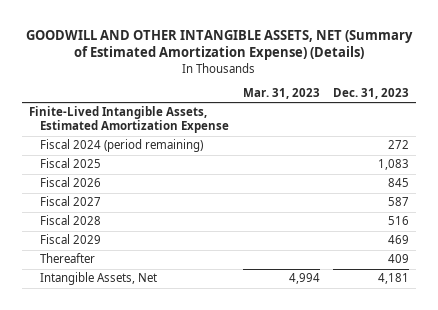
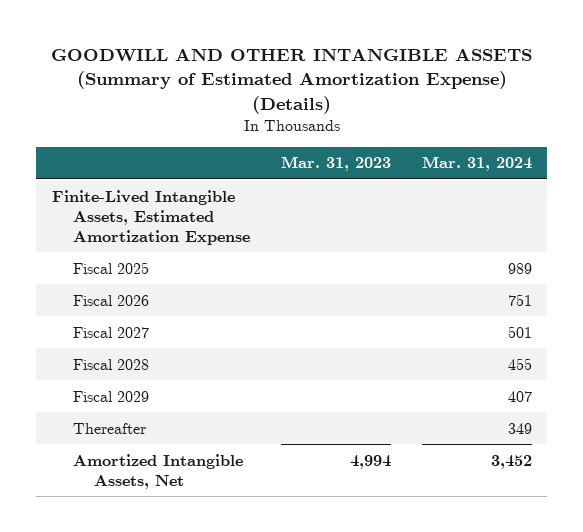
- GOODWILL AND OTHER INTANGIBLE ASSETS, NET (Summary of Estimated Amortization Expense) (Details)
+ GOODWILL AND OTHER INTANGIBLE ASSETS (Summary of Estimated Amortization Expense) (Details)
- | Mar. 31, 2023 | Dec. 31, 2023
+ | Mar. 31, 2023 | Mar. 31, 2024
- Fiscal 2024 (period remaining) | | 272
- Intangible Assets, Net | 4,994 | 4,181
+ Amortized Intangible Assets, Net | 4,994 | 3,452

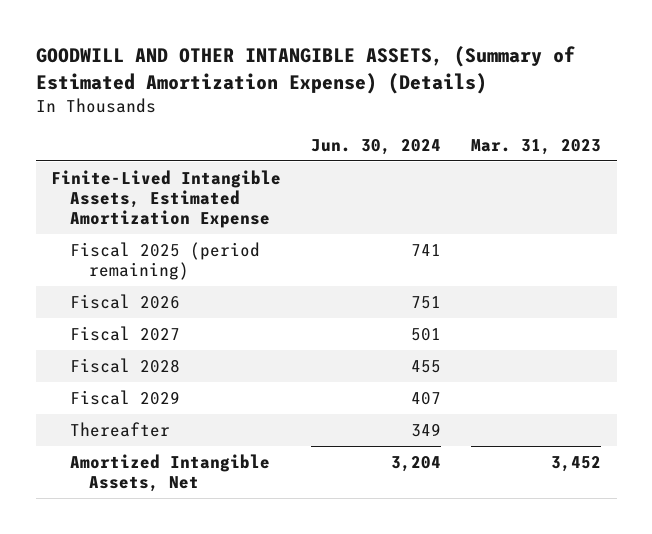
- GOODWILL AND OTHER INTANGIBLE ASSETS (Summary of Estimated Amortization Expense) (Details)
+ GOODWILL AND OTHER INTANGIBLE ASSETS, (Summary of Estimated Amortization Expense) (Details)
- | Mar. 31, 2023 | Mar. 31, 2024
+ | Jun. 30, 2024 | Mar. 31, 2023
- Fiscal 2025 | | 989
+ Fiscal 2025 (period remaining) | 741 |
- Amortized Intangible Assets, Net | 4,994 | 3,452
+ Amortized Intangible Assets, Net | 3,204 | 3,452

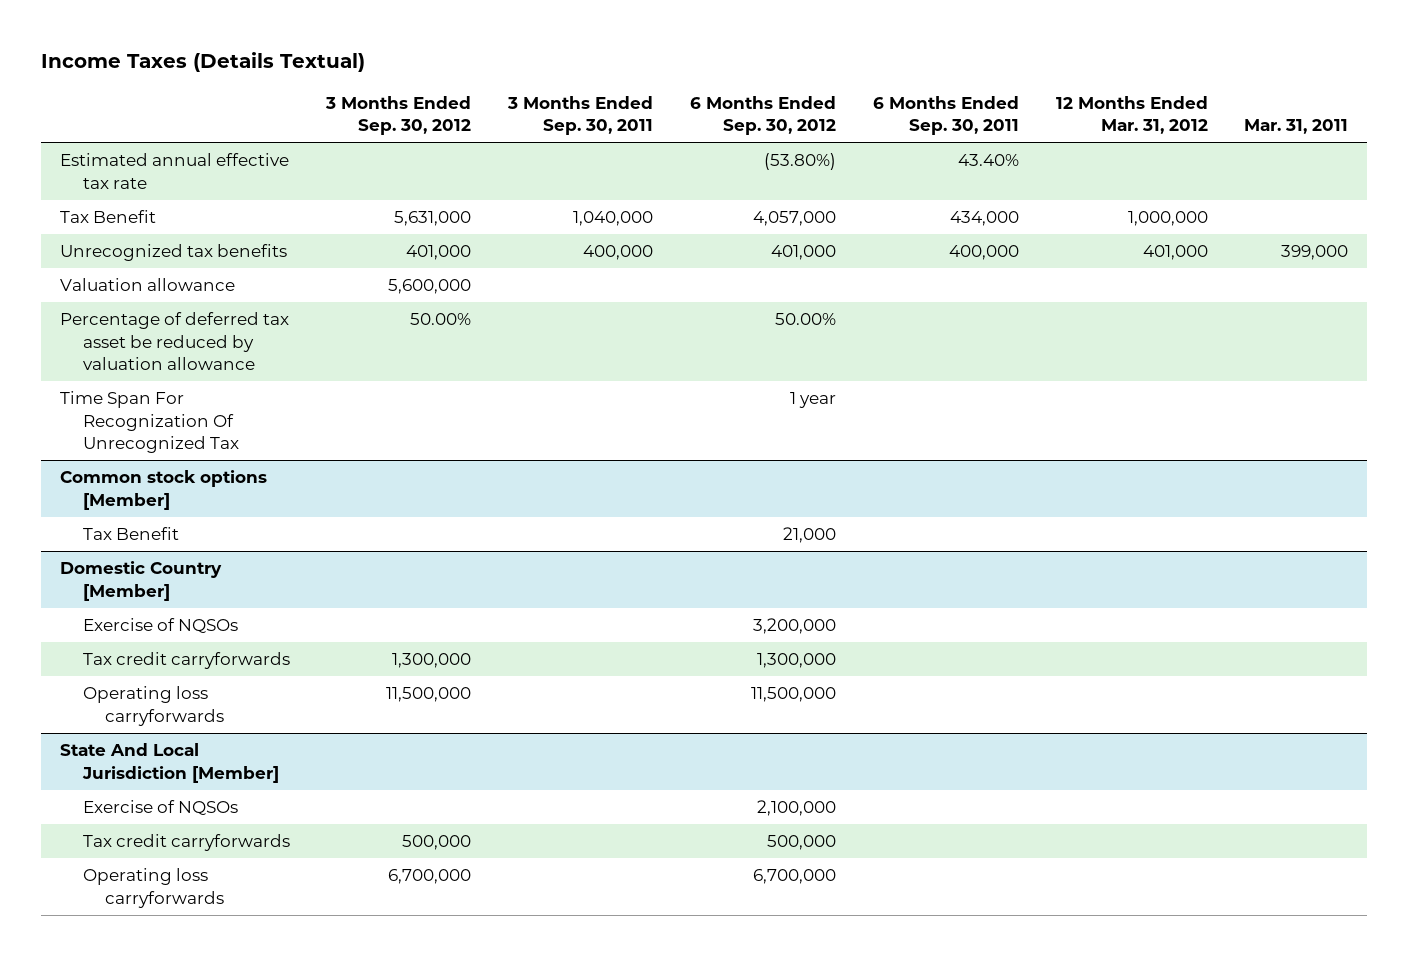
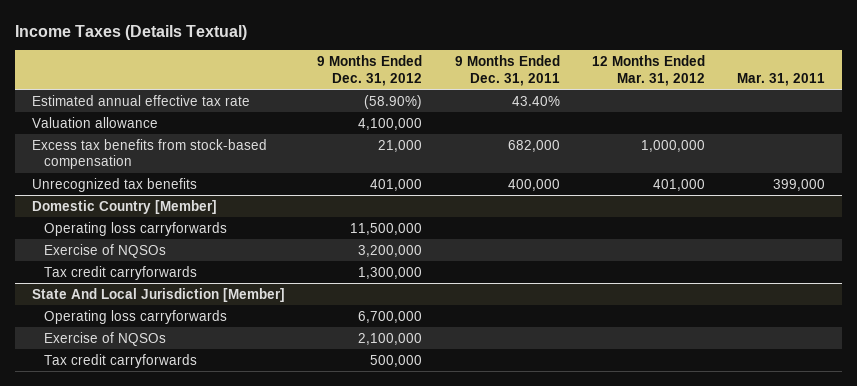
- | 3 Months Ended Sep. 30, 2012 | 3 Months Ended Sep. 30, 2011 | 6 Months Ended Sep. 30, 2012 | 6 Months Ended Sep. 30, 2011 | 12 Months Ended Mar. 31, 2012 | Mar. 31, 2011
+ | 9 Months Ended Dec. 31, 2012 | 9 Months Ended Dec. 31, 2011 | 12 Months Ended Mar. 31, 2012 | Mar. 31, 2011
- Tax Benefit | 5,631,000 | 1,040,000 | 4,057,000 | 434,000 | 1,000,000 |
- Percentage of deferred tax asset be reduced by valuation allowance | 50.00% | | 50.00% | | |
- Time Span For Recognization Of Unrecognized Tax | | | 1 year | | |
- Common stock options [Member]
- Tax Benefit | | | 21,000 | | |
+ Excess tax benefits from stock-based compensation | 21,000 | 682,000 | 1,000,000 |
moved down: Unrecognized tax benefits | 401,000 | 400,000 | 401,000 | 399,000
@ Domestic Country [Member]
moved up: Operating loss carryforwards | 11,500,000 | | |
@ State And Local Jurisdiction [Member]
moved up: Operating loss carryforwards | 6,700,000 | | |

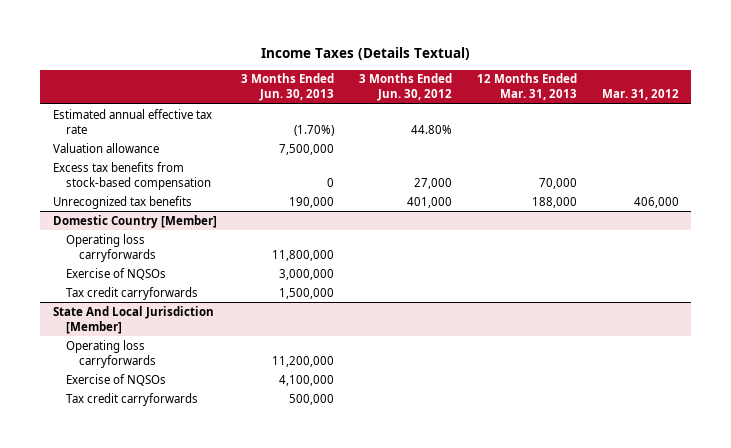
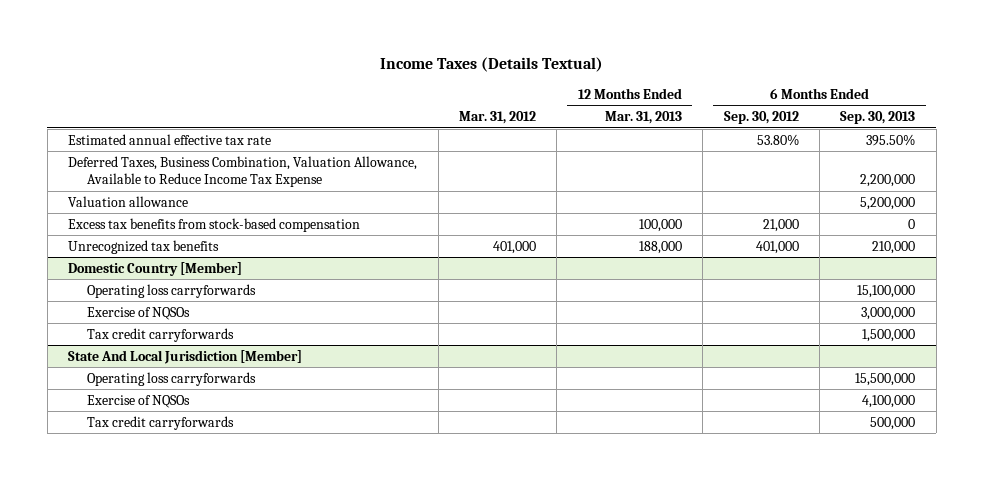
- | 3 Months Ended Jun. 30, 2013 | 3 Months Ended Jun. 30, 2012 | 12 Months Ended Mar. 31, 2013 | Mar. 31, 2012
+ | Mar. 31, 2012 | 12 Months Ended Mar. 31, 2013 | 6 Months Ended Sep. 30, 2012 | 6 Months Ended Sep. 30, 2013
+ Deferred Taxes, Business Combination, Valuation Allowance, Available to Reduce Income Tax Expense | | | | 2,200,000
- Excess tax benefits from stock-based compensation | 0 | 27,000 | 70,000 |
- Unrecognized tax benefits | 190,000 | 401,000 | 188,000 | 406,000
+ Excess tax benefits from stock-based compensation | | 100,000 | 21,000 | 0
+ Unrecognized tax benefits | 401,000 | 188,000 | 401,000 | 210,000

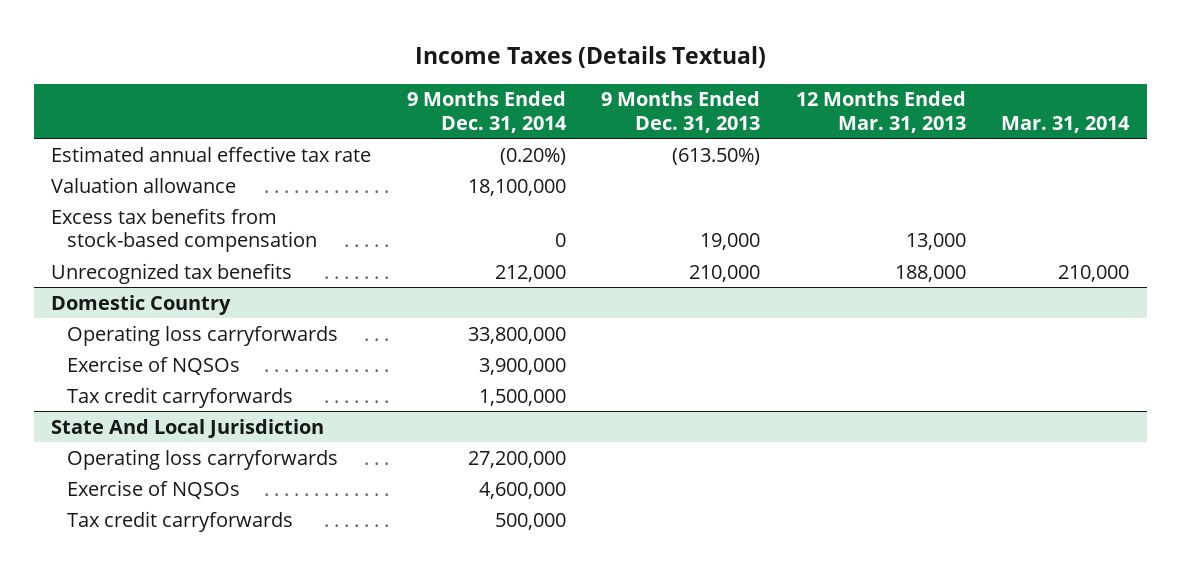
- | Mar. 31, 2012 | 12 Months Ended Mar. 31, 2013 | 6 Months Ended Sep. 30, 2012 | 6 Months Ended Sep. 30, 2013
+ | 9 Months Ended Dec. 31, 2014 | 9 Months Ended Dec. 31, 2013 | 12 Months Ended Mar. 31, 2013 | Mar. 31, 2014
- Deferred Taxes, Business Combination, Valuation Allowance, Available to Reduce Income Tax Expense | | | | 2,200,000
- Excess tax benefits from stock-based compensation | | 100,000 | 21,000 | 0
+ Excess tax benefits from stock-based compensation | 0 | 19,000 | 13,000 |
- Domestic Country [Member]
+ Domestic Country
- State And Local Jurisdiction [Member]
+ State And Local Jurisdiction

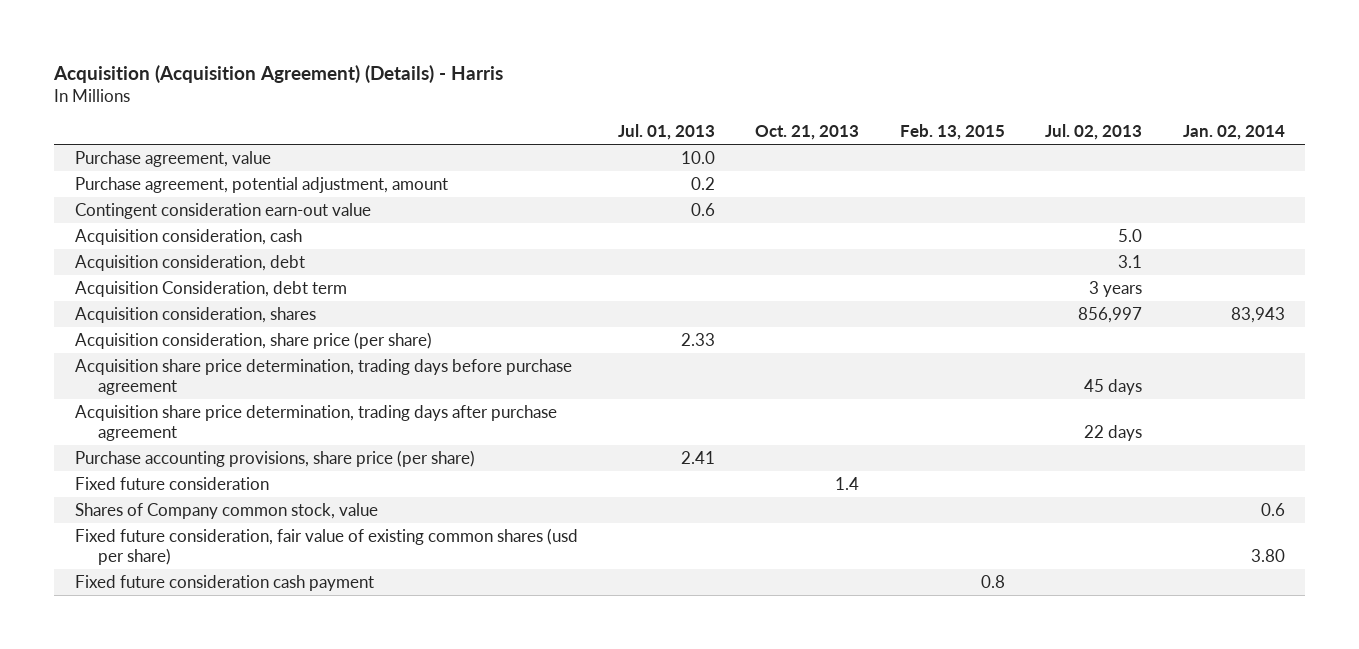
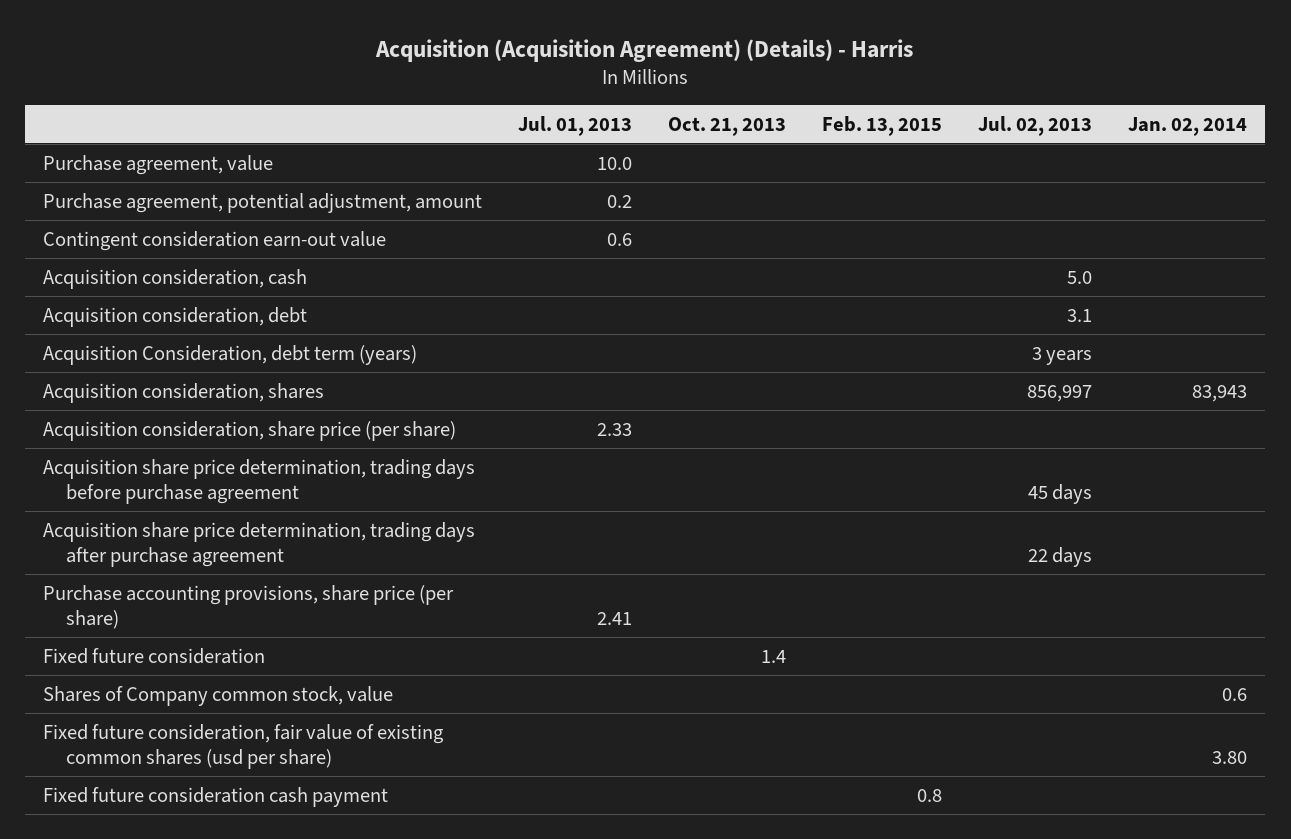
- Acquisition Consideration, debt term | | | | 3 years |
+ Acquisition Consideration, debt term (years) | | | | 3 years |

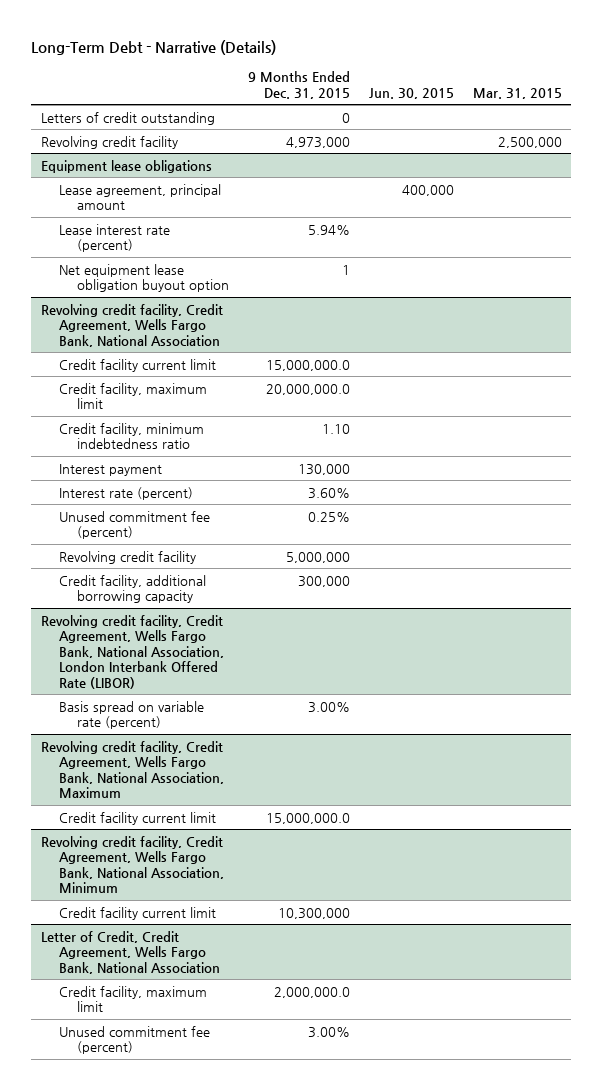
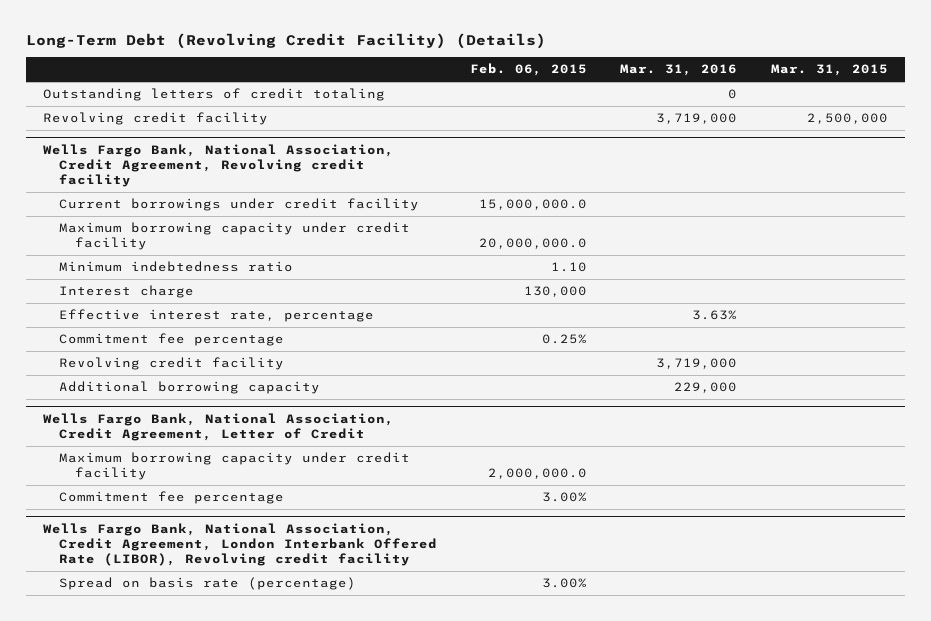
- Long-Term Debt - Narrative (Details)
+ Long-Term Debt (Revolving Credit Facility) (Details)
- | 9 Months Ended Dec. 31, 2015 | Jun. 30, 2015 | Mar. 31, 2015
+ | Feb. 06, 2015 | Mar. 31, 2016 | Mar. 31, 2015
- Letters of credit outstanding | 0 | |
+ Outstanding letters of credit totaling | | 0 |
- Equipment lease obligations
- Lease agreement, principal amount | | 400,000 |
- Lease interest rate (percent) | 5.94% | |
- Net equipment lease obligation buyout option | 1 | |
- Revolving credit facility, Credit Agreement, Wells Fargo Bank, National Association
- Credit facility current limit | 15,000,000.0 | |
- Credit facility, maximum limit | 20,000,000.0 | |
- Credit facility, minimum indebtedness ratio | 1.10 | |
- Interest payment | 130,000 | |
- Interest rate (percent) | 3.60% | |
- Unused commitment fee (percent) | 0.25% | |
+ Wells Fargo Bank, National Association, Credit Agreement, Revolving credit facility
+ Current borrowings under credit facility | 15,000,000.0 | |
+ Maximum borrowing capacity under credit facility | 20,000,000.0 | |
+ Minimum indebtedness ratio | 1.10 | |
+ Interest charge | 130,000 | |
+ Effective interest rate, percentage | | 3.63% |
+ Commitment fee percentage | 0.25% | |
- Credit facility, additional borrowing capacity | 300,000 | |
- Revolving credit facility, Credit Agreement, Wells Fargo Bank, National Association, London Interbank Offered Rate (LIBOR)
- Basis spread on variable rate (percent) | 3.00% | |
- Revolving credit facility, Credit Agreement, Wells Fargo Bank, National Association, Maximum
- Credit facility current limit | 15,000,000.0 | |
- Revolving credit facility, Credit Agreement, Wells Fargo Bank, National Association, Minimum
- Credit facility current limit | 10,300,000 | |
- Letter of Credit, Credit Agreement, Wells Fargo Bank, National Association
- Credit facility, maximum limit | 2,000,000.0 | |
- Unused commitment fee (percent) | 3.00% | |
+ Additional borrowing capacity | | 229,000 |
+ Wells Fargo Bank, National Association, Credit Agreement, Letter of Credit
+ Maximum borrowing capacity under credit facility | 2,000,000.0 | |
+ Commitment fee percentage | 3.00% | |
+ Wells Fargo Bank, National Association, Credit Agreement, London Interbank Offered Rate (LIBOR), Revolving credit facility
+ Spread on basis rate (percentage) | 3.00% | |

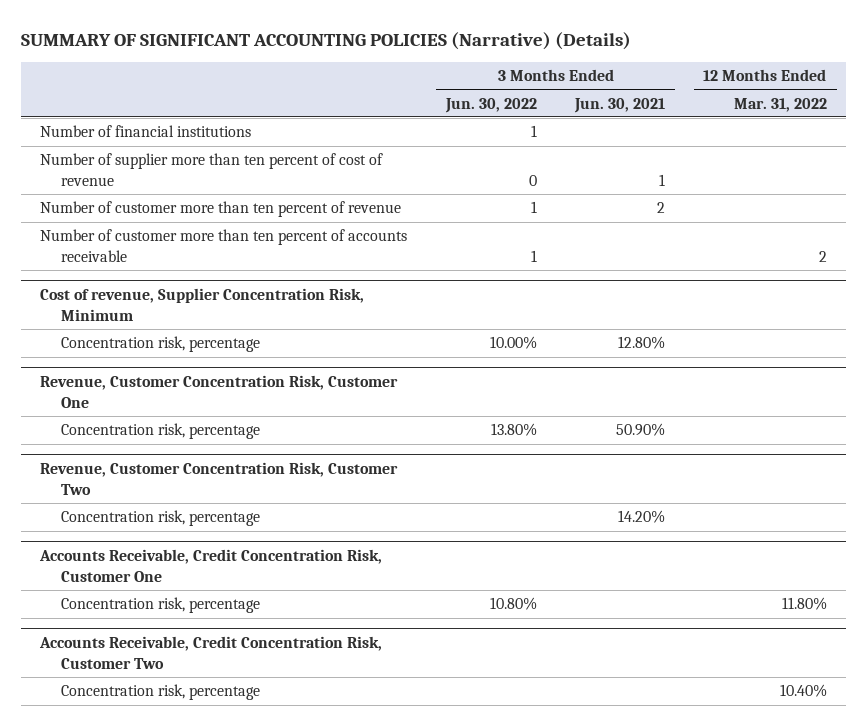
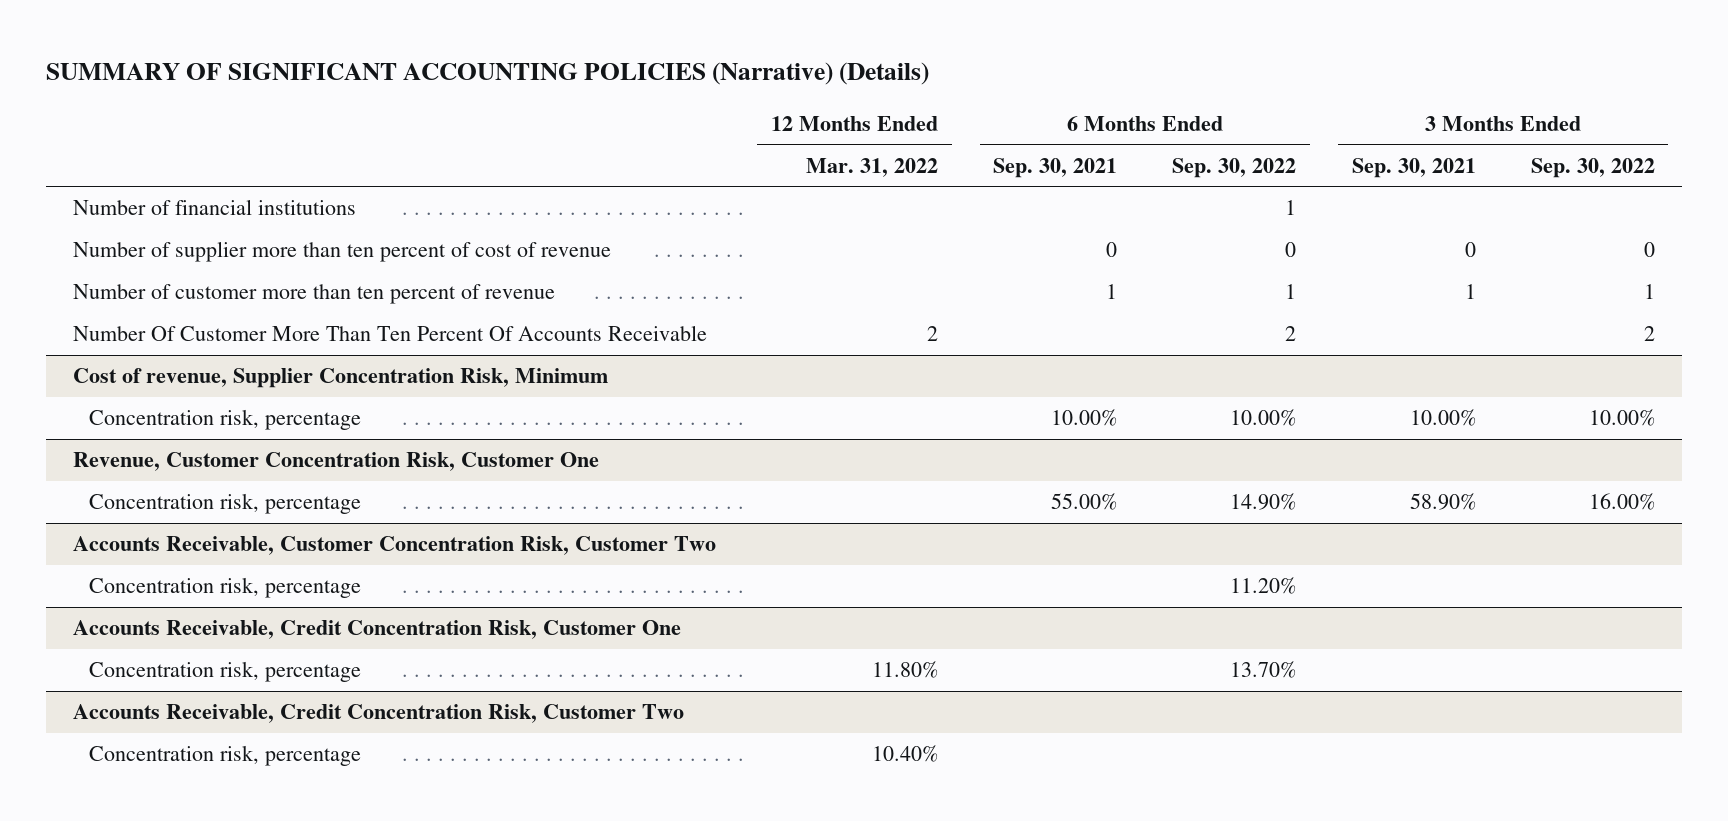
- | 3 Months Ended Jun. 30, 2022 | 3 Months Ended Jun. 30, 2021 | 12 Months Ended Mar. 31, 2022
+ | 12 Months Ended Mar. 31, 2022 | 6 Months Ended Sep. 30, 2021 | 6 Months Ended Sep. 30, 2022 | 3 Months Ended Sep. 30, 2021 | 3 Months Ended Sep. 30, 2022
- Number of customer more than ten percent of accounts receivable | 1 | | 2
+ Number Of Customer More Than Ten Percent Of Accounts Receivable | 2 | | 2 | | 2
- Revenue, Customer Concentration Risk, Customer Two
+ Accounts Receivable, Customer Concentration Risk, Customer Two

